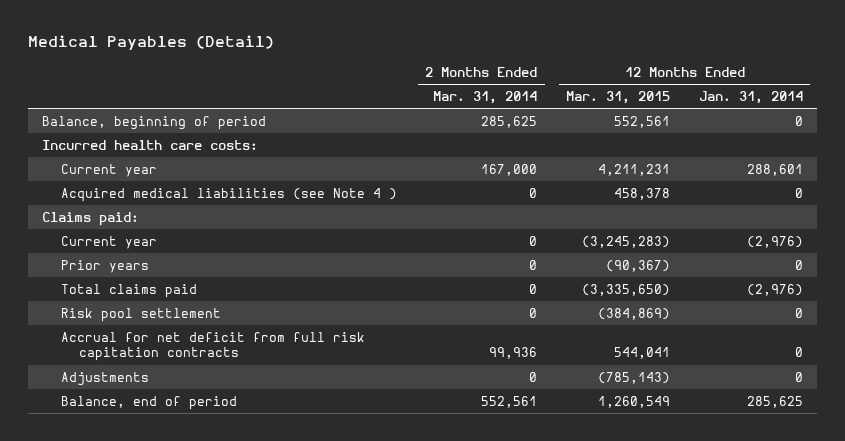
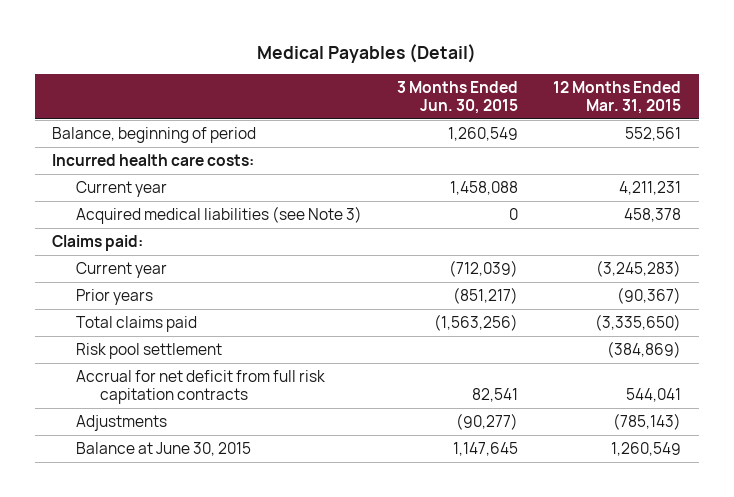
- | 2 Months Ended Mar. 31, 2014 | 12 Months Ended Mar. 31, 2015 | 12 Months Ended Jan. 31, 2014
+ | 3 Months Ended Jun. 30, 2015 | 12 Months Ended Mar. 31, 2015
- Acquired medical liabilities (see Note 4 ) | 0 | 458,378 | 0
+ Acquired medical liabilities (see Note 3) | 0 | 458,378
- Balance, end of period | 552,561 | 1,260,549 | 285,625
+ Balance at June 30, 2015 | 1,147,645 | 1,260,549

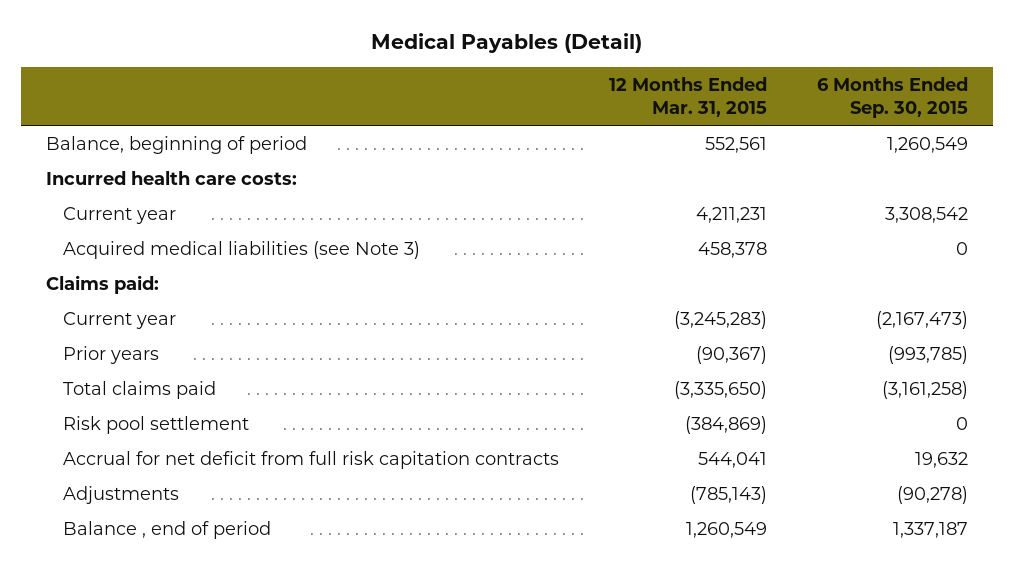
- | 3 Months Ended Jun. 30, 2015 | 12 Months Ended Mar. 31, 2015
+ | 12 Months Ended Mar. 31, 2015 | 6 Months Ended Sep. 30, 2015
- Balance at June 30, 2015 | 1,147,645 | 1,260,549
+ Balance , end of period | 1,260,549 | 1,337,187

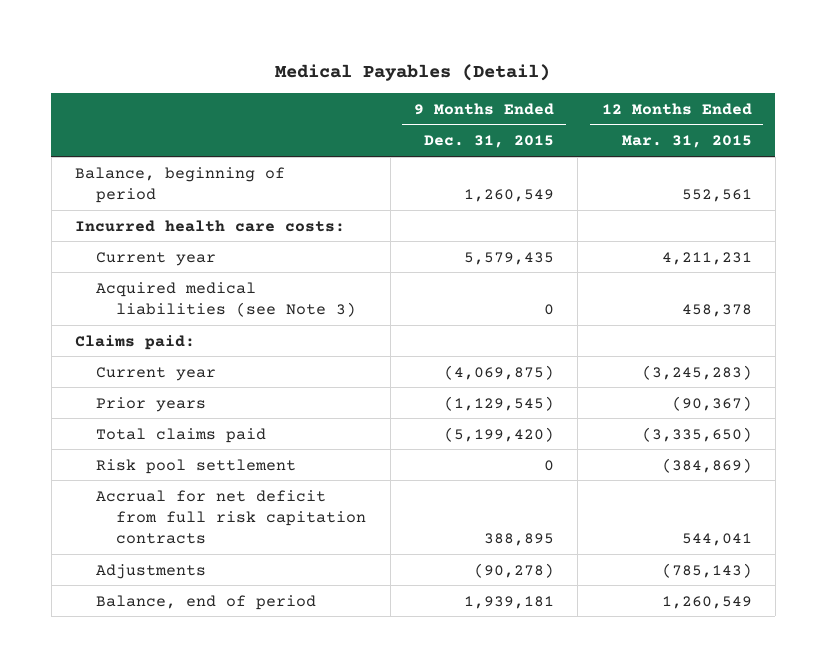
- | 12 Months Ended Mar. 31, 2015 | 6 Months Ended Sep. 30, 2015
+ | 9 Months Ended Dec. 31, 2015 | 12 Months Ended Mar. 31, 2015
- Balance , end of period | 1,260,549 | 1,337,187
+ Balance, end of period | 1,939,181 | 1,260,549

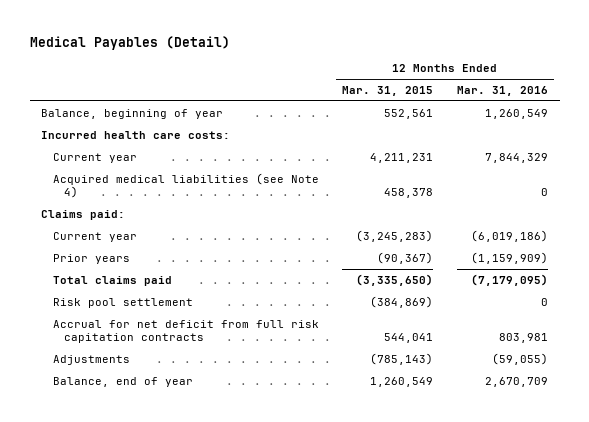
- | 9 Months Ended Dec. 31, 2015 | 12 Months Ended Mar. 31, 2015
+ | 12 Months Ended Mar. 31, 2015 | 12 Months Ended Mar. 31, 2016
- Balance, beginning of period | 1,260,549 | 552,561
+ Balance, beginning of year | 552,561 | 1,260,549
- Acquired medical liabilities (see Note 3) | 0 | 458,378
+ Acquired medical liabilities (see Note 4) | 458,378 | 0
- Balance, end of period | 1,939,181 | 1,260,549
+ Balance, end of year | 1,260,549 | 2,670,709

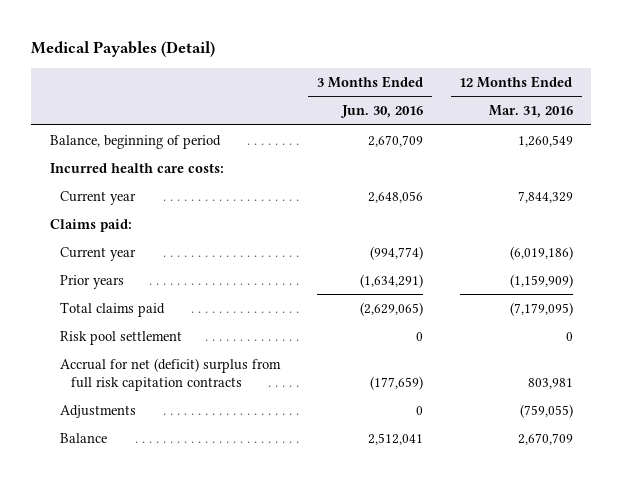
- | 12 Months Ended Mar. 31, 2015 | 12 Months Ended Mar. 31, 2016
+ | 3 Months Ended Jun. 30, 2016 | 12 Months Ended Mar. 31, 2016
- Balance, beginning of year | 552,561 | 1,260,549
+ Balance, beginning of period | 2,670,709 | 1,260,549
- Acquired medical liabilities (see Note 4) | 458,378 | 0
- Accrual for net deficit from full risk capitation contracts | 544,041 | 803,981
- Adjustments | (785,143) | (59,055)
- Balance, end of year | 1,260,549 | 2,670,709
+ Accrual for net (deficit) surplus from full risk capitation contracts | (177,659) | 803,981
+ Adjustments | 0 | (759,055)
+ Balance | 2,512,041 | 2,670,709

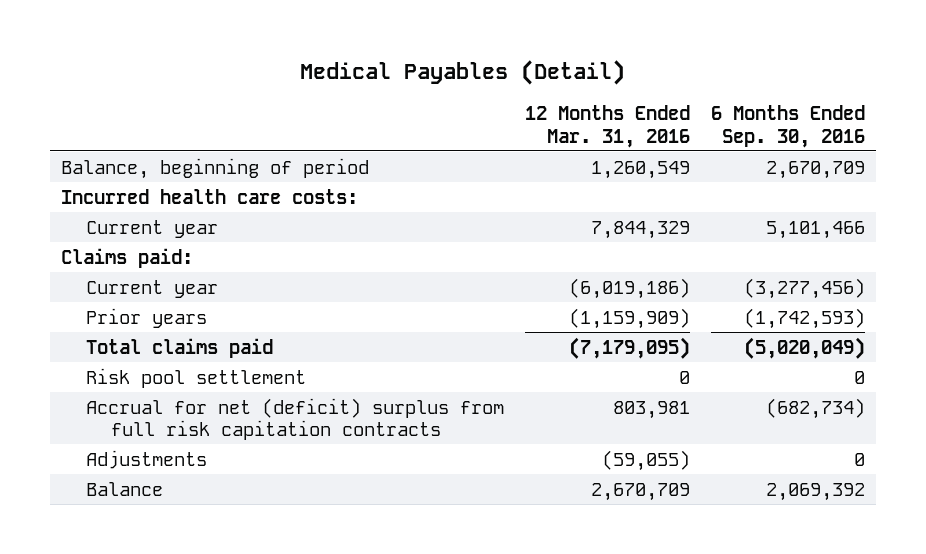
- | 3 Months Ended Jun. 30, 2016 | 12 Months Ended Mar. 31, 2016
+ | 12 Months Ended Mar. 31, 2016 | 6 Months Ended Sep. 30, 2016
- Adjustments | 0 | (759,055)
+ Adjustments | (59,055) | 0

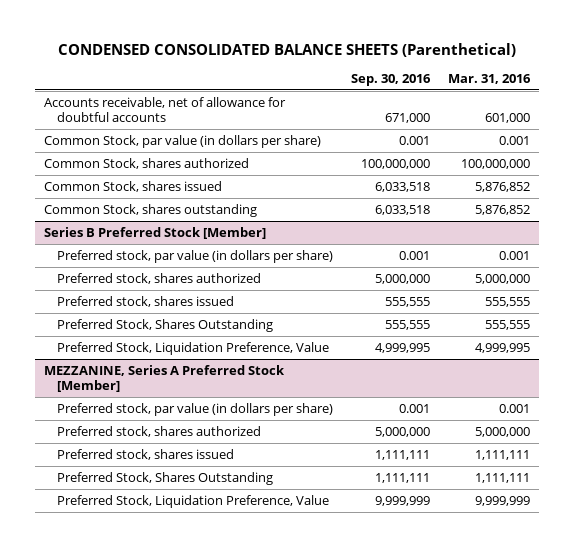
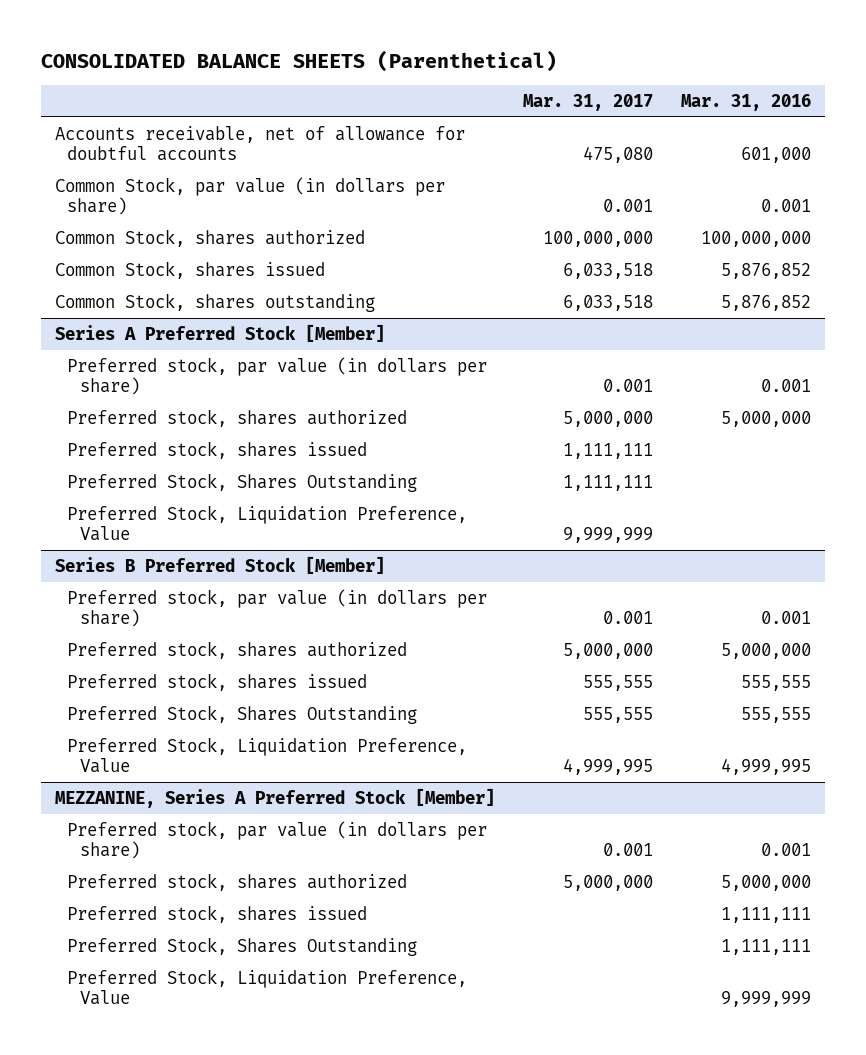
- CONDENSED CONSOLIDATED BALANCE SHEETS (Parenthetical)
+ CONSOLIDATED BALANCE SHEETS (Parenthetical)
- | Sep. 30, 2016 | Mar. 31, 2016
+ | Mar. 31, 2017 | Mar. 31, 2016
+ Series A Preferred Stock [Member]
+ Preferred stock, par value (in dollars per share) | 0.001 | 0.001
+ Preferred stock, shares authorized | 5,000,000 | 5,000,000
+ Preferred stock, shares issued | 1,111,111 |
+ Preferred Stock, Shares Outstanding | 1,111,111 |
+ Preferred Stock, Liquidation Preference, Value | 9,999,999 |

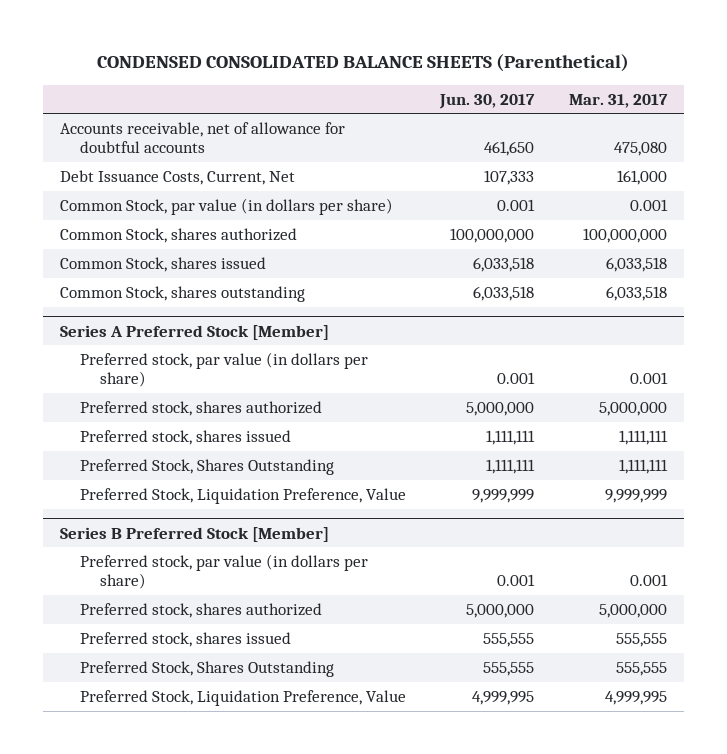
- CONSOLIDATED BALANCE SHEETS (Parenthetical)
+ CONDENSED CONSOLIDATED BALANCE SHEETS (Parenthetical)
- | Mar. 31, 2017 | Mar. 31, 2016
+ | Jun. 30, 2017 | Mar. 31, 2017
+ Debt Issuance Costs, Current, Net | 107,333 | 161,000
- MEZZANINE, Series A Preferred Stock [Member]
- Preferred stock, par value (in dollars per share) | 0.001 | 0.001
- Preferred stock, shares authorized | 5,000,000 | 5,000,000
- Preferred stock, shares issued | | 1,111,111
- Preferred Stock, Shares Outstanding | | 1,111,111
- Preferred Stock, Liquidation Preference, Value | | 9,999,999

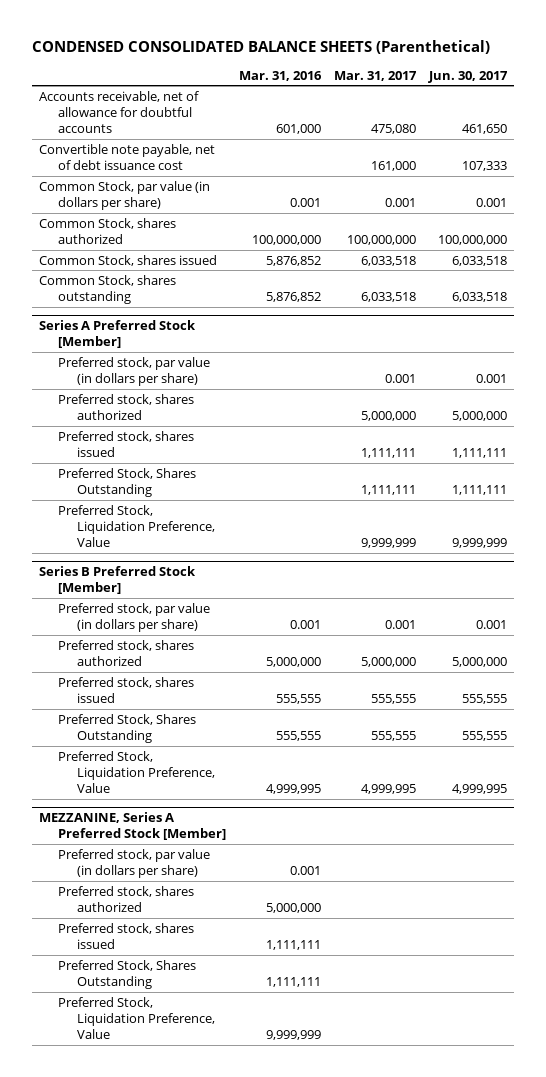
- | Jun. 30, 2017 | Mar. 31, 2017
+ | Mar. 31, 2016 | Mar. 31, 2017 | Jun. 30, 2017
- Debt Issuance Costs, Current, Net | 107,333 | 161,000
+ Convertible note payable, net of debt issuance cost | | 161,000 | 107,333
+ MEZZANINE, Series A Preferred Stock [Member]
+ Preferred stock, par value (in dollars per share) | 0.001 | |
+ Preferred stock, shares authorized | 5,000,000 | |
+ Preferred stock, shares issued | 1,111,111 | |
+ Preferred Stock, Shares Outstanding | 1,111,111 | |
+ Preferred Stock, Liquidation Preference, Value | 9,999,999 | |

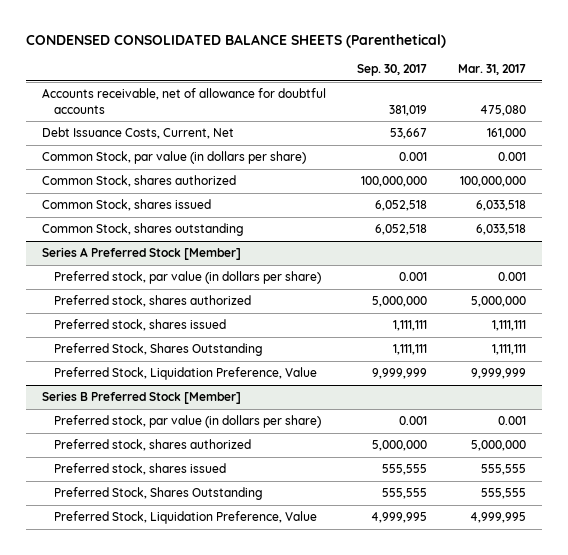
- | Mar. 31, 2016 | Mar. 31, 2017 | Jun. 30, 2017
+ | Sep. 30, 2017 | Mar. 31, 2017
- Convertible note payable, net of debt issuance cost | | 161,000 | 107,333
+ Debt Issuance Costs, Current, Net | 53,667 | 161,000
- MEZZANINE, Series A Preferred Stock [Member]
- Preferred stock, par value (in dollars per share) | 0.001 | |
- Preferred stock, shares authorized | 5,000,000 | |
- Preferred stock, shares issued | 1,111,111 | |
- Preferred Stock, Shares Outstanding | 1,111,111 | |
- Preferred Stock, Liquidation Preference, Value | 9,999,999 | |

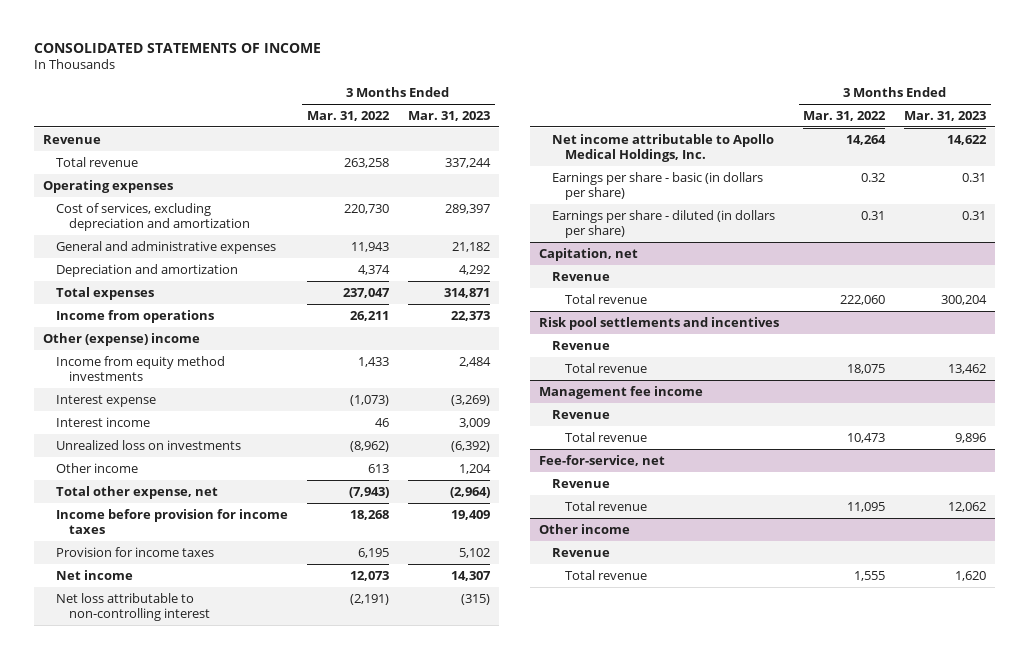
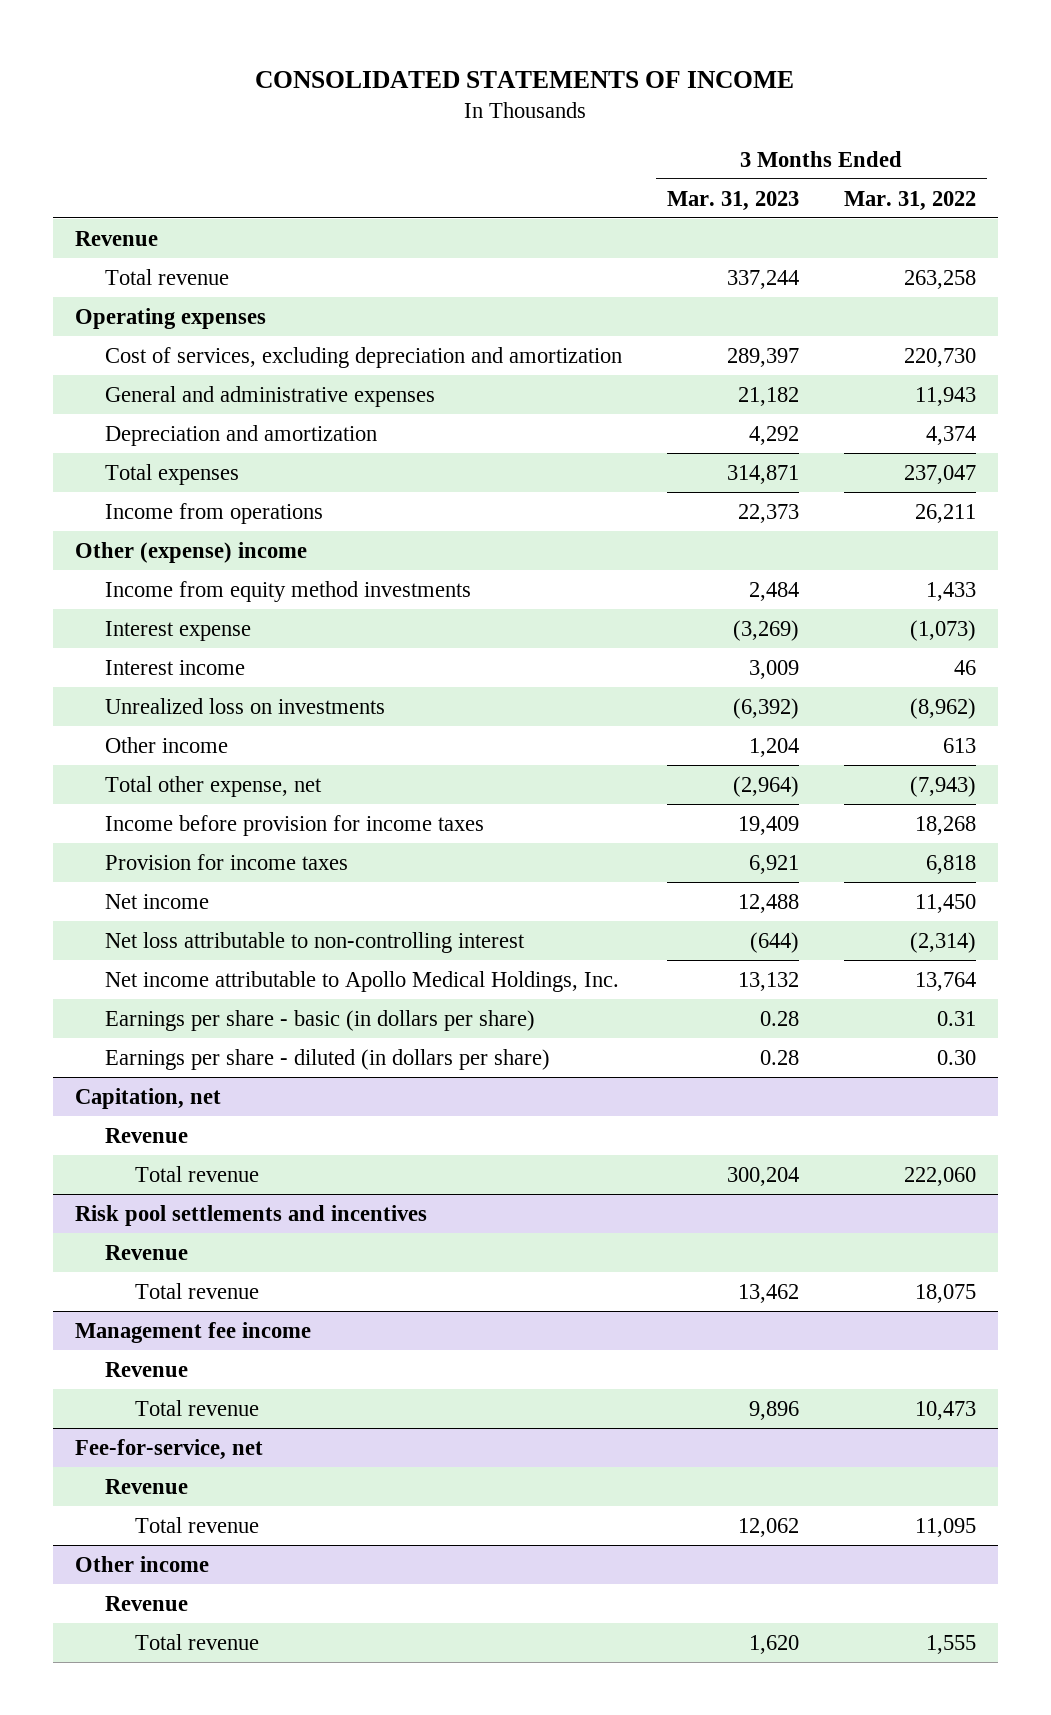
- | 3 Months Ended Mar. 31, 2022 | 3 Months Ended Mar. 31, 2023
+ | 3 Months Ended Mar. 31, 2023 | 3 Months Ended Mar. 31, 2022
- Provision for income taxes | 6,195 | 5,102
- Net income | 12,073 | 14,307
- Net loss attributable to non-controlling interest | (2,191) | (315)
- Net income attributable to Apollo Medical Holdings, Inc. | 14,264 | 14,622
- Earnings per share - basic (in dollars per share) | 0.32 | 0.31
- Earnings per share - diluted (in dollars per share) | 0.31 | 0.31
+ Provision for income taxes | 6,921 | 6,818
+ Net income | 12,488 | 11,450
+ Net loss attributable to non-controlling interest | (644) | (2,314)
+ Net income attributable to Apollo Medical Holdings, Inc. | 13,132 | 13,764
+ Earnings per share - basic (in dollars per share) | 0.28 | 0.31
+ Earnings per share - diluted (in dollars per share) | 0.28 | 0.30

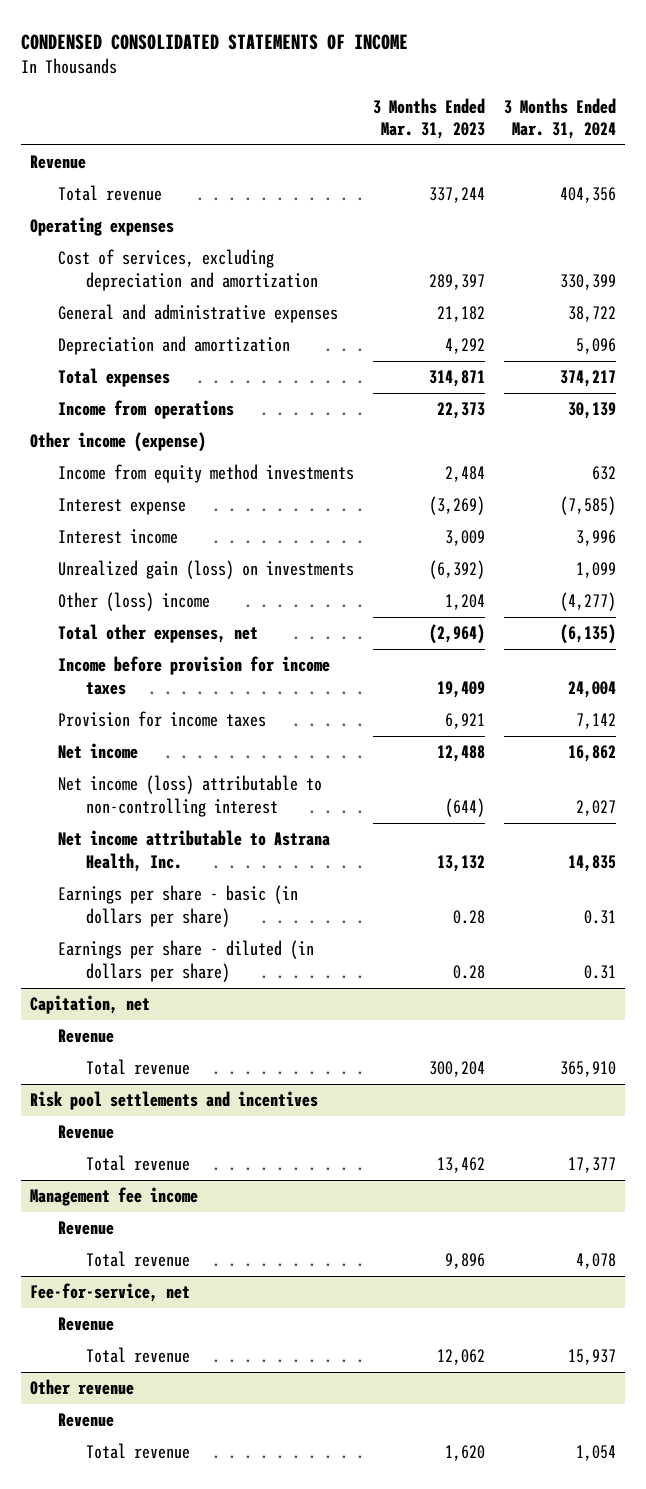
- CONSOLIDATED STATEMENTS OF INCOME
+ CONDENSED CONSOLIDATED STATEMENTS OF INCOME
- | 3 Months Ended Mar. 31, 2023 | 3 Months Ended Mar. 31, 2022
+ | 3 Months Ended Mar. 31, 2023 | 3 Months Ended Mar. 31, 2024
- Other (expense) income
+ Other income (expense)
- Unrealized loss on investments | (6,392) | (8,962)
- Other income | 1,204 | 613
- Total other expense, net | (2,964) | (7,943)
+ Unrealized gain (loss) on investments | (6,392) | 1,099
+ Other (loss) income | 1,204 | (4,277)
+ Total other expenses, net | (2,964) | (6,135)
- Net loss attributable to non-controlling interest | (644) | (2,314)
- Net income attributable to Apollo Medical Holdings, Inc. | 13,132 | 13,764
+ Net income (loss) attributable to non-controlling interest | (644) | 2,027
+ Net income attributable to Astrana Health, Inc. | 13,132 | 14,835
- Other income
+ Other revenue

